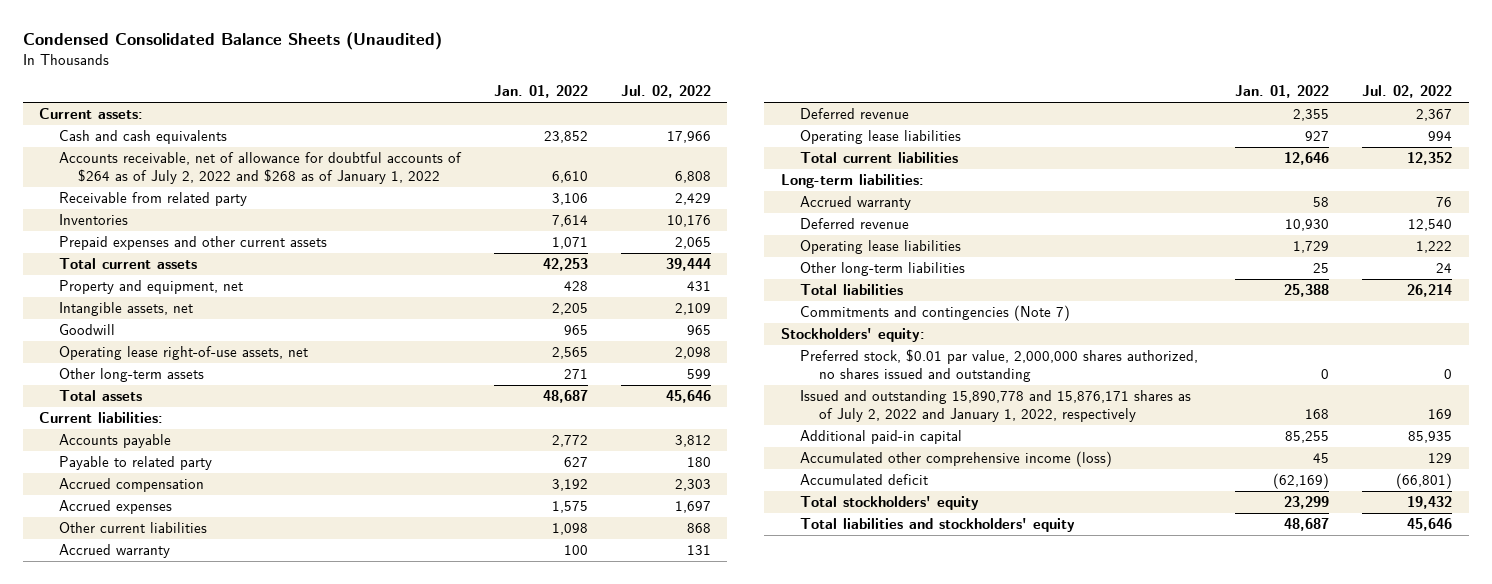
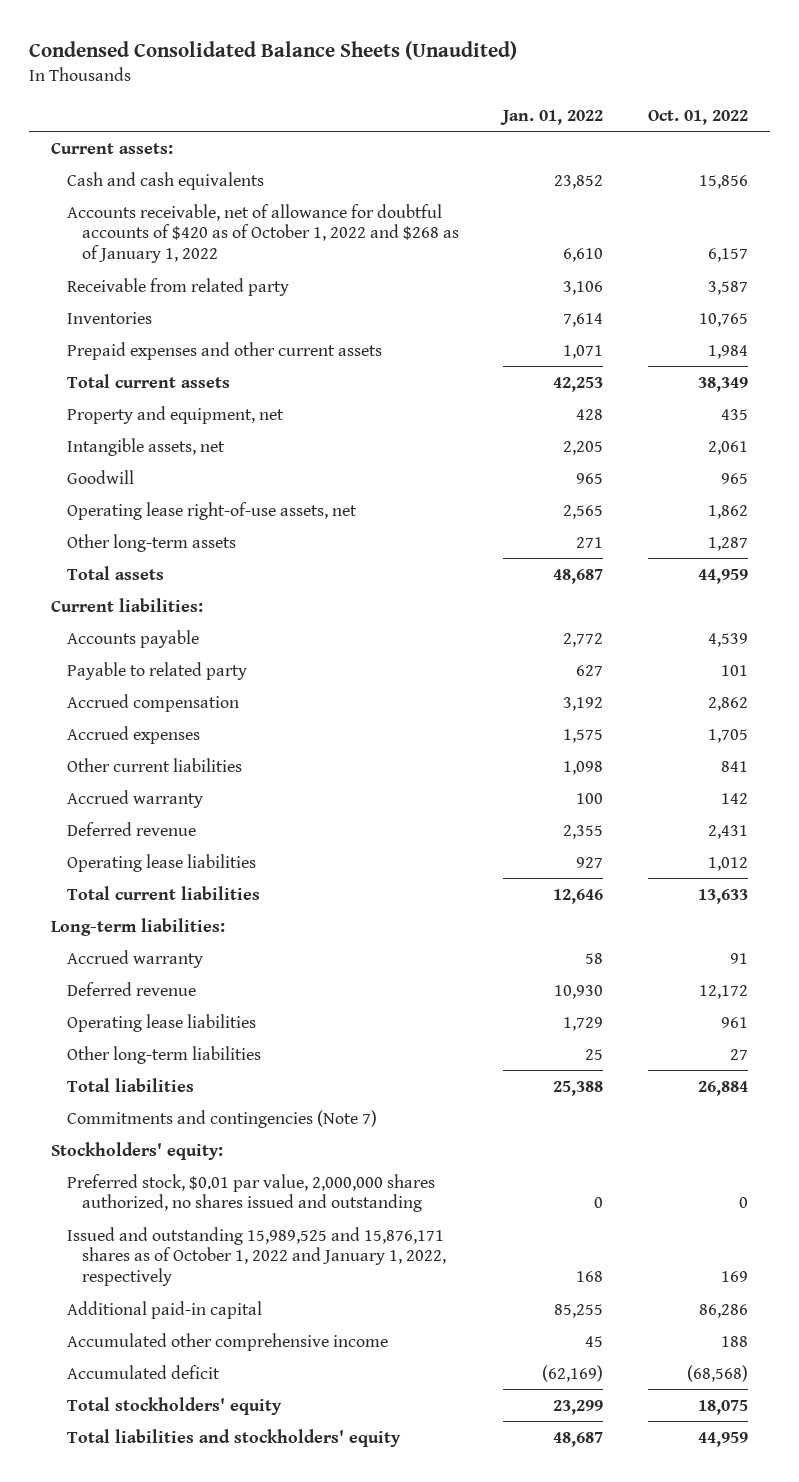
- | Jan. 01, 2022 | Jul. 02, 2022
+ | Jan. 01, 2022 | Oct. 01, 2022
- Accounts receivable, net of allowance for doubtful accounts of $264 as of July 2, 2022 and $268 as of January 1, 2022 | 6,610 | 6,808
+ Accounts receivable, net of allowance for doubtful accounts of $420 as of October 1, 2022 and $268 as of January 1, 2022 | 6,610 | 6,157
- Issued and outstanding 15,890,778 and 15,876,171 shares as of July 2, 2022 and January 1, 2022, respectively | 168 | 169
+ Issued and outstanding 15,989,525 and 15,876,171 shares as of October 1, 2022 and January 1, 2022, respectively | 168 | 169
- Accumulated other comprehensive income (loss) | 45 | 129
+ Accumulated other comprehensive income | 45 | 188

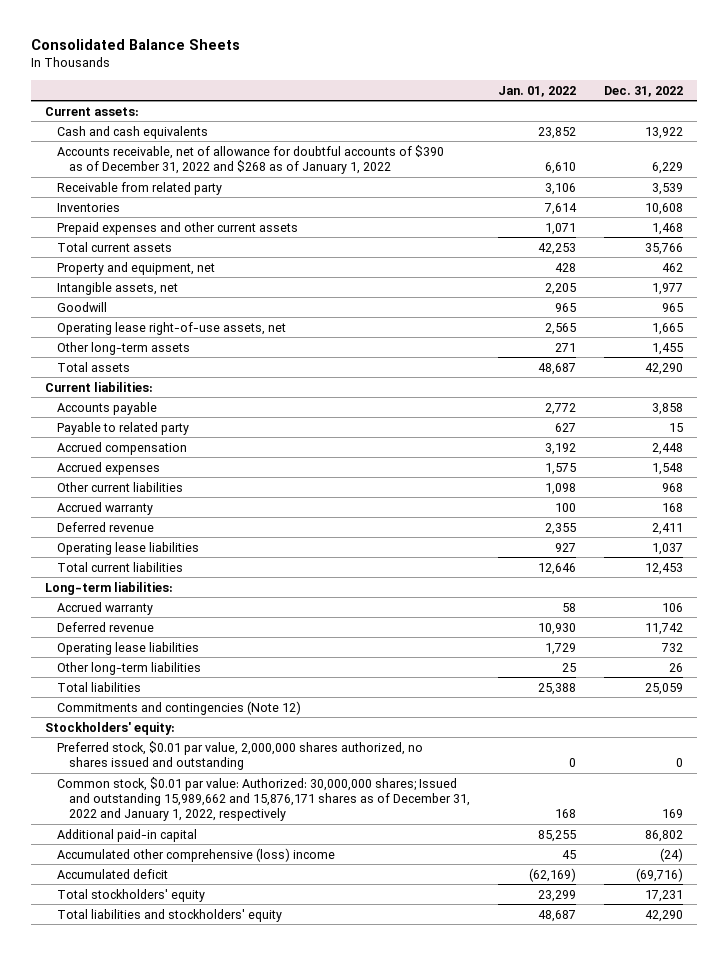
- Condensed Consolidated Balance Sheets (Unaudited)
+ Consolidated Balance Sheets
- | Jan. 01, 2022 | Oct. 01, 2022
+ | Jan. 01, 2022 | Dec. 31, 2022
- Accounts receivable, net of allowance for doubtful accounts of $420 as of October 1, 2022 and $268 as of January 1, 2022 | 6,610 | 6,157
+ Accounts receivable, net of allowance for doubtful accounts of $390 as of December 31, 2022 and $268 as of January 1, 2022 | 6,610 | 6,229
- Commitments and contingencies (Note 7)
+ Commitments and contingencies (Note 12)
- Issued and outstanding 15,989,525 and 15,876,171 shares as of October 1, 2022 and January 1, 2022, respectively | 168 | 169
+ Common stock, $0.01 par value: Authorized: 30,000,000 shares; Issued and outstanding 15,989,662 and 15,876,171 shares as of December 31, 2022 and January 1, 2022, respectively | 168 | 169
- Accumulated other comprehensive income | 45 | 188
+ Accumulated other comprehensive (loss) income | 45 | (24)

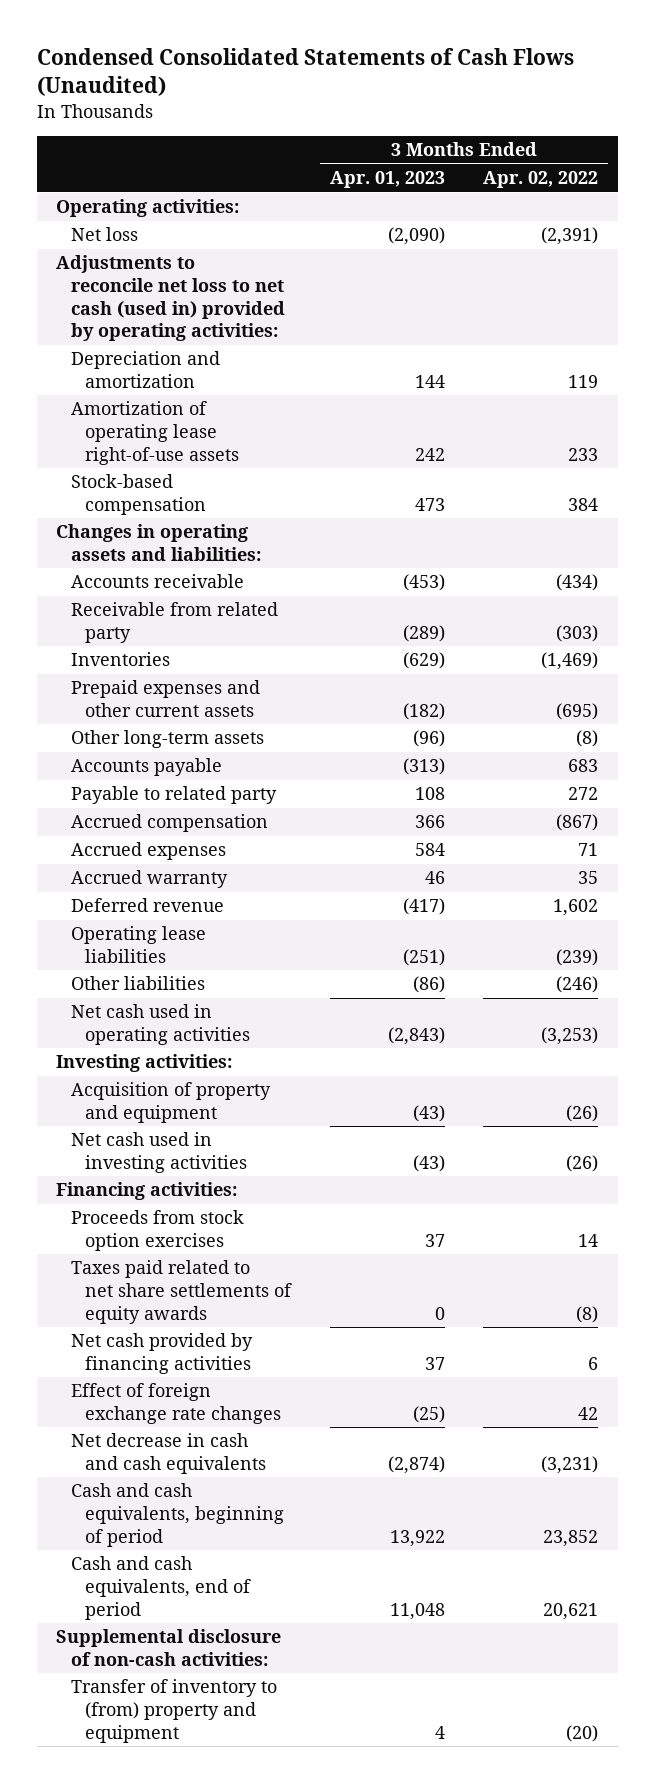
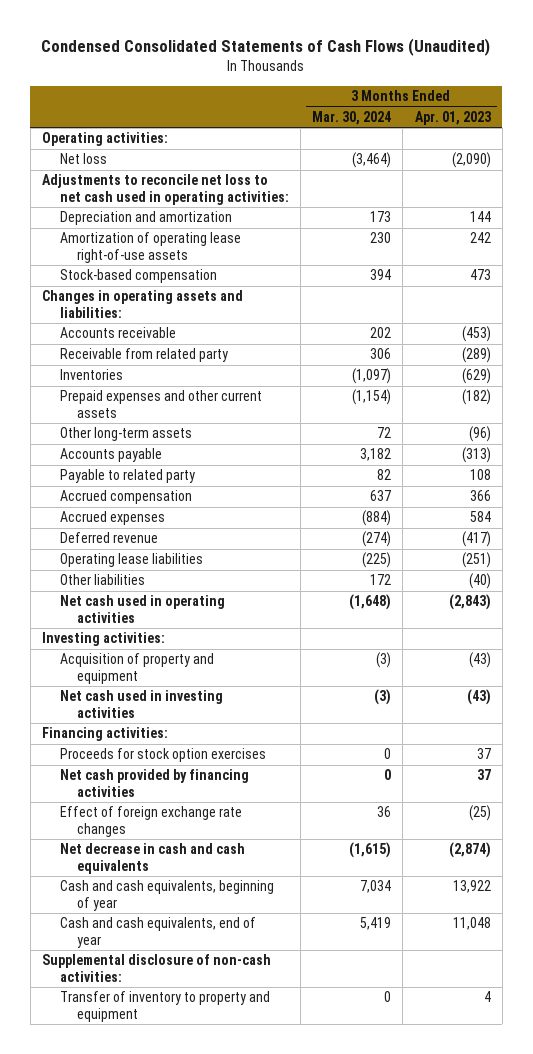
- | 3 Months Ended Apr. 01, 2023 | 3 Months Ended Apr. 02, 2022
+ | 3 Months Ended Mar. 30, 2024 | 3 Months Ended Apr. 01, 2023
- Adjustments to reconcile net loss to net cash (used in) provided by operating activities:
+ Adjustments to reconcile net loss to net cash used in operating activities:
- Accrued warranty | 46 | 35
- Other liabilities | (86) | (246)
+ Other liabilities | 172 | (40)
- Proceeds from stock option exercises | 37 | 14
- Taxes paid related to net share settlements of equity awards | 0 | (8)
+ Proceeds for stock option exercises | 0 | 37
- Cash and cash equivalents, beginning of period | 13,922 | 23,852
- Cash and cash equivalents, end of period | 11,048 | 20,621
+ Cash and cash equivalents, beginning of year | 7,034 | 13,922
+ Cash and cash equivalents, end of year | 5,419 | 11,048
- Transfer of inventory to (from) property and equipment | 4 | (20)
+ Transfer of inventory to property and equipment | 0 | 4

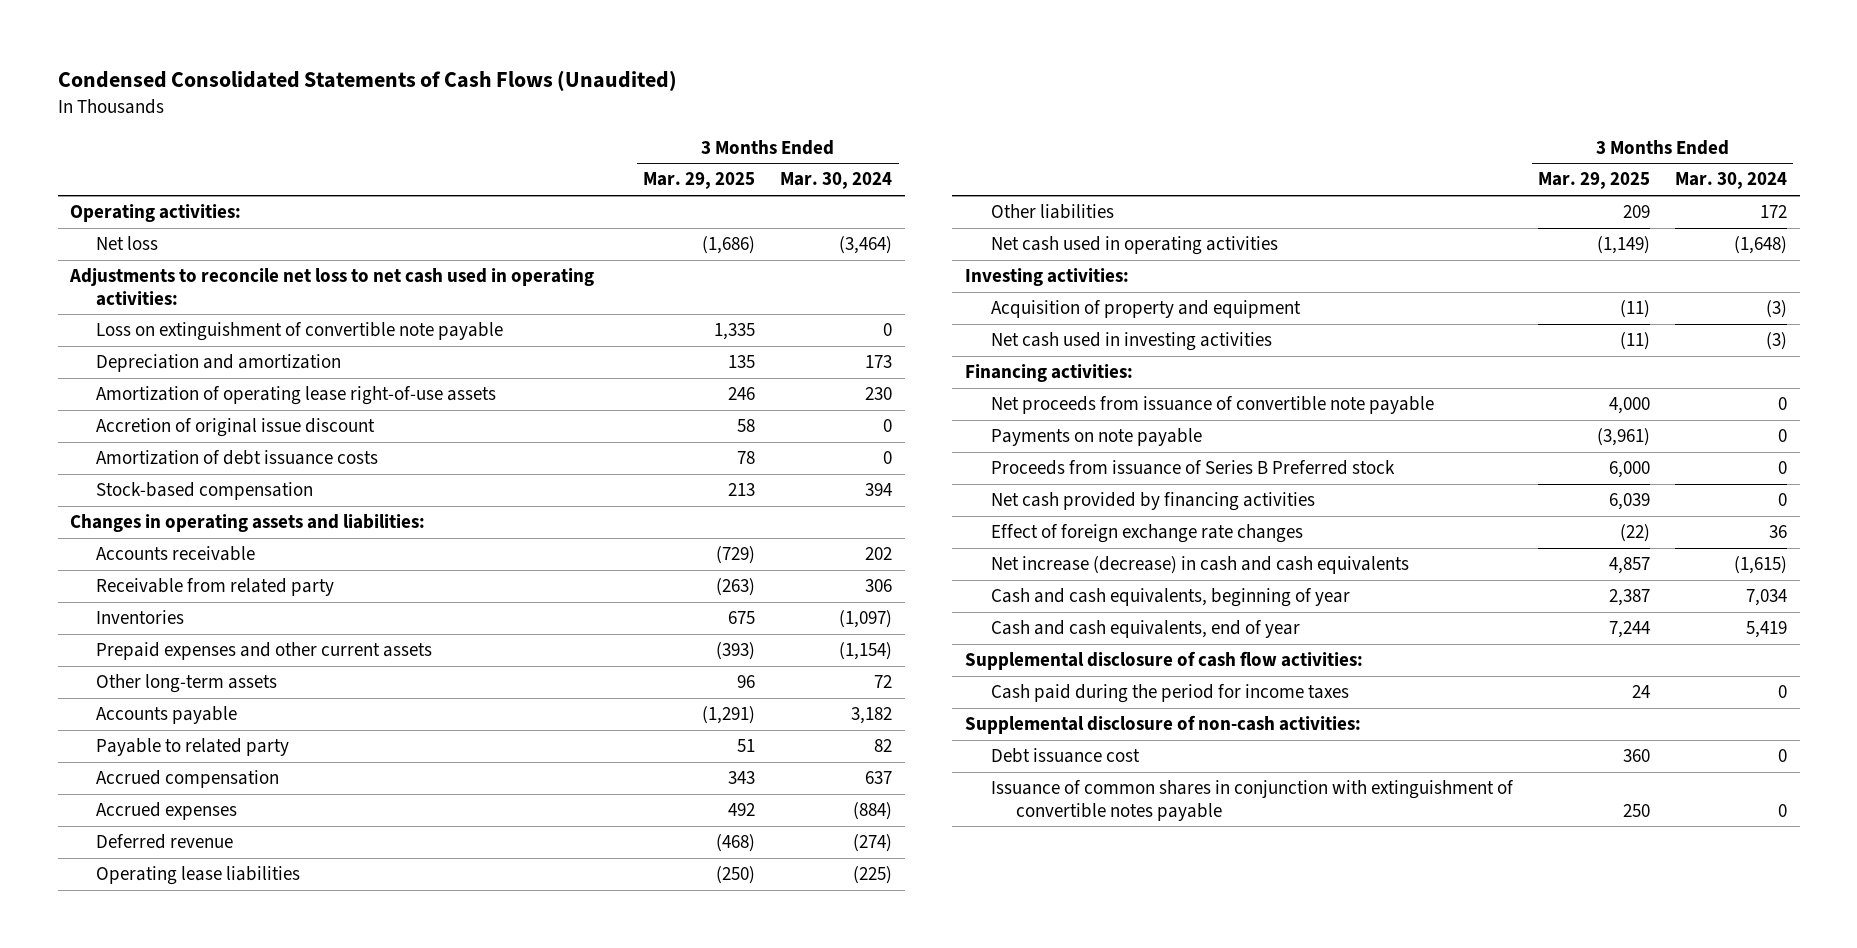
- | 3 Months Ended Mar. 30, 2024 | 3 Months Ended Apr. 01, 2023
+ | 3 Months Ended Mar. 29, 2025 | 3 Months Ended Mar. 30, 2024
+ Loss on extinguishment of convertible note payable | 1,335 | 0
+ Accretion of original issue discount | 58 | 0
+ Amortization of debt issuance costs | 78 | 0
- Proceeds for stock option exercises | 0 | 37
+ Net proceeds from issuance of convertible note payable | 4,000 | 0
+ Payments on note payable | (3,961) | 0
+ Proceeds from issuance of Series B Preferred stock | 6,000 | 0
- Net decrease in cash and cash equivalents | (1,615) | (2,874)
+ Net increase (decrease) in cash and cash equivalents | 4,857 | (1,615)
+ Supplemental disclosure of cash flow activities:
+ Cash paid during the period for income taxes | 24 | 0
- Transfer of inventory to property and equipment | 0 | 4
+ Debt issuance cost | 360 | 0
+ Issuance of common shares in conjunction with extinguishment of convertible notes payable | 250 | 0

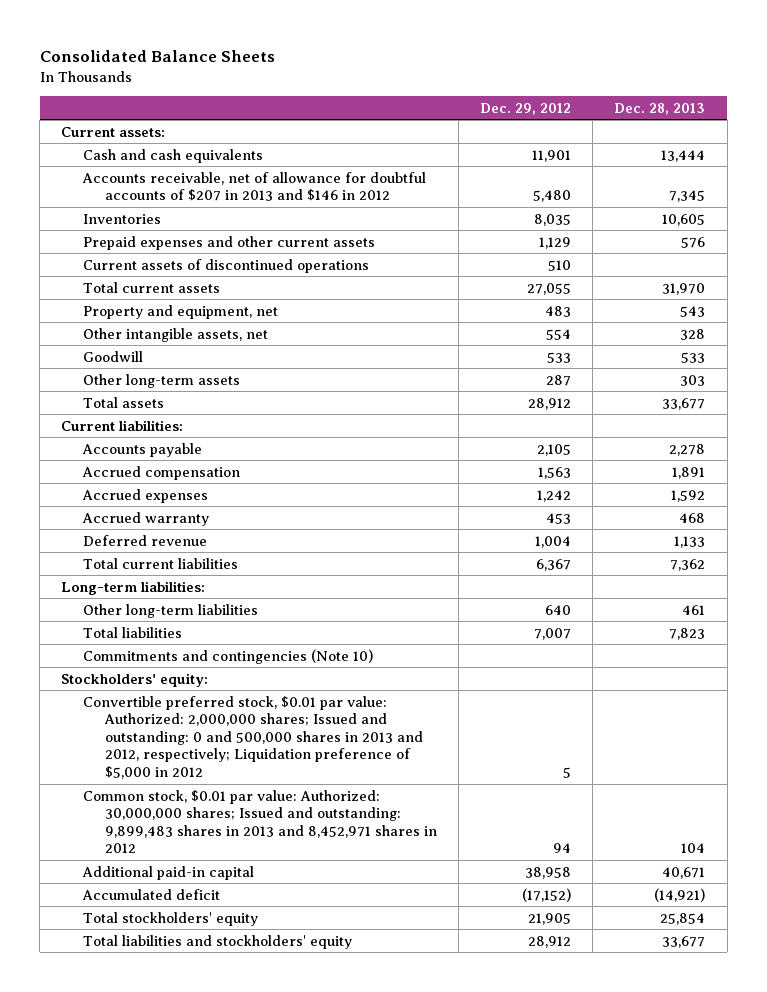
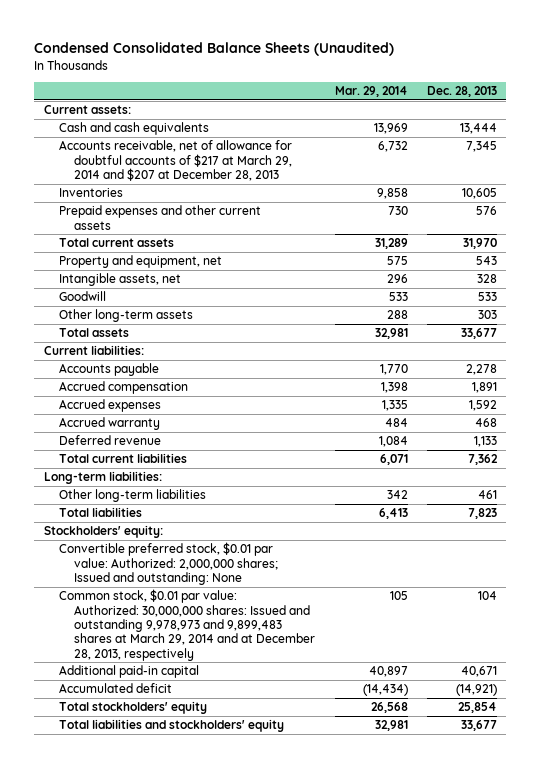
- Consolidated Balance Sheets
+ Condensed Consolidated Balance Sheets (Unaudited)
- | Dec. 29, 2012 | Dec. 28, 2013
+ | Mar. 29, 2014 | Dec. 28, 2013
- Accounts receivable, net of allowance for doubtful accounts of $207 in 2013 and $146 in 2012 | 5,480 | 7,345
+ Accounts receivable, net of allowance for doubtful accounts of $217 at March 29, 2014 and $207 at December 28, 2013 | 6,732 | 7,345
- Current assets of discontinued operations | 510 |
- Other intangible assets, net | 554 | 328
+ Intangible assets, net | 296 | 328
- Commitments and contingencies (Note 10)
- Convertible preferred stock, $0.01 par value: Authorized: 2,000,000 shares; Issued and outstanding: 0 and 500,000 shares in 2013 and 2012, respectively; Liquidation preference of $5,000 in 2012 | 5 |
- Common stock, $0.01 par value: Authorized: 30,000,000 shares; Issued and outstanding: 9,899,483 shares in 2013 and 8,452,971 shares in 2012 | 94 | 104
+ Convertible preferred stock, $0.01 par value: Authorized: 2,000,000 shares; Issued and outstanding: None
+ Common stock, $0.01 par value: Authorized: 30,000,000 shares: Issued and outstanding 9,978,973 and 9,899,483 shares at March 29, 2014 and at December 28, 2013, respectively | 105 | 104

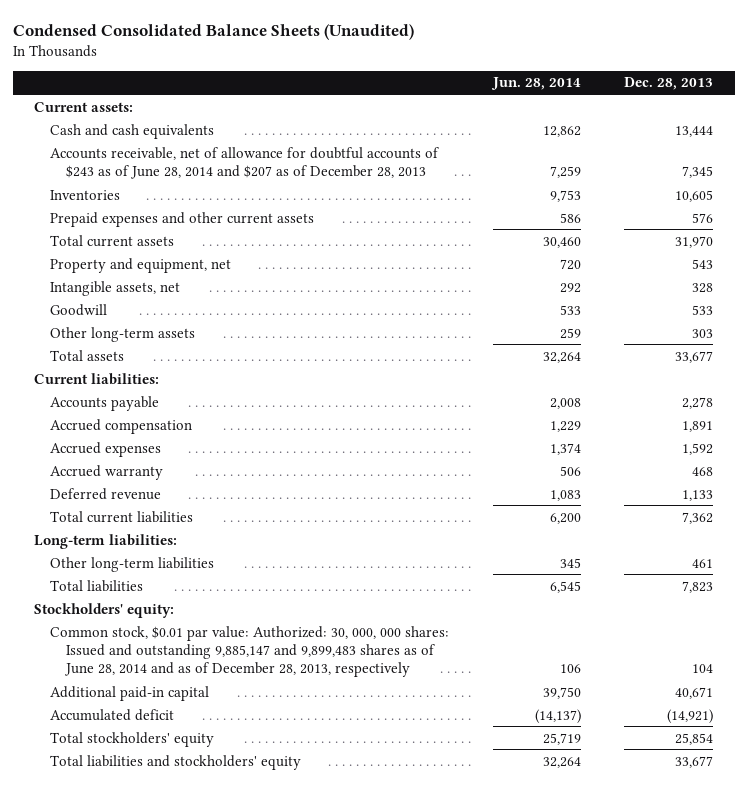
- | Mar. 29, 2014 | Dec. 28, 2013
+ | Jun. 28, 2014 | Dec. 28, 2013
- Accounts receivable, net of allowance for doubtful accounts of $217 at March 29, 2014 and $207 at December 28, 2013 | 6,732 | 7,345
+ Accounts receivable, net of allowance for doubtful accounts of $243 as of June 28, 2014 and $207 as of December 28, 2013 | 7,259 | 7,345
- Convertible preferred stock, $0.01 par value: Authorized: 2,000,000 shares; Issued and outstanding: None
- Common stock, $0.01 par value: Authorized: 30,000,000 shares: Issued and outstanding 9,978,973 and 9,899,483 shares at March 29, 2014 and at December 28, 2013, respectively | 105 | 104
+ Common stock, $0.01 par value: Authorized: 30, 000, 000 shares: Issued and outstanding 9,885,147 and 9,899,483 shares as of June 28, 2014 and as of December 28, 2013, respectively | 106 | 104

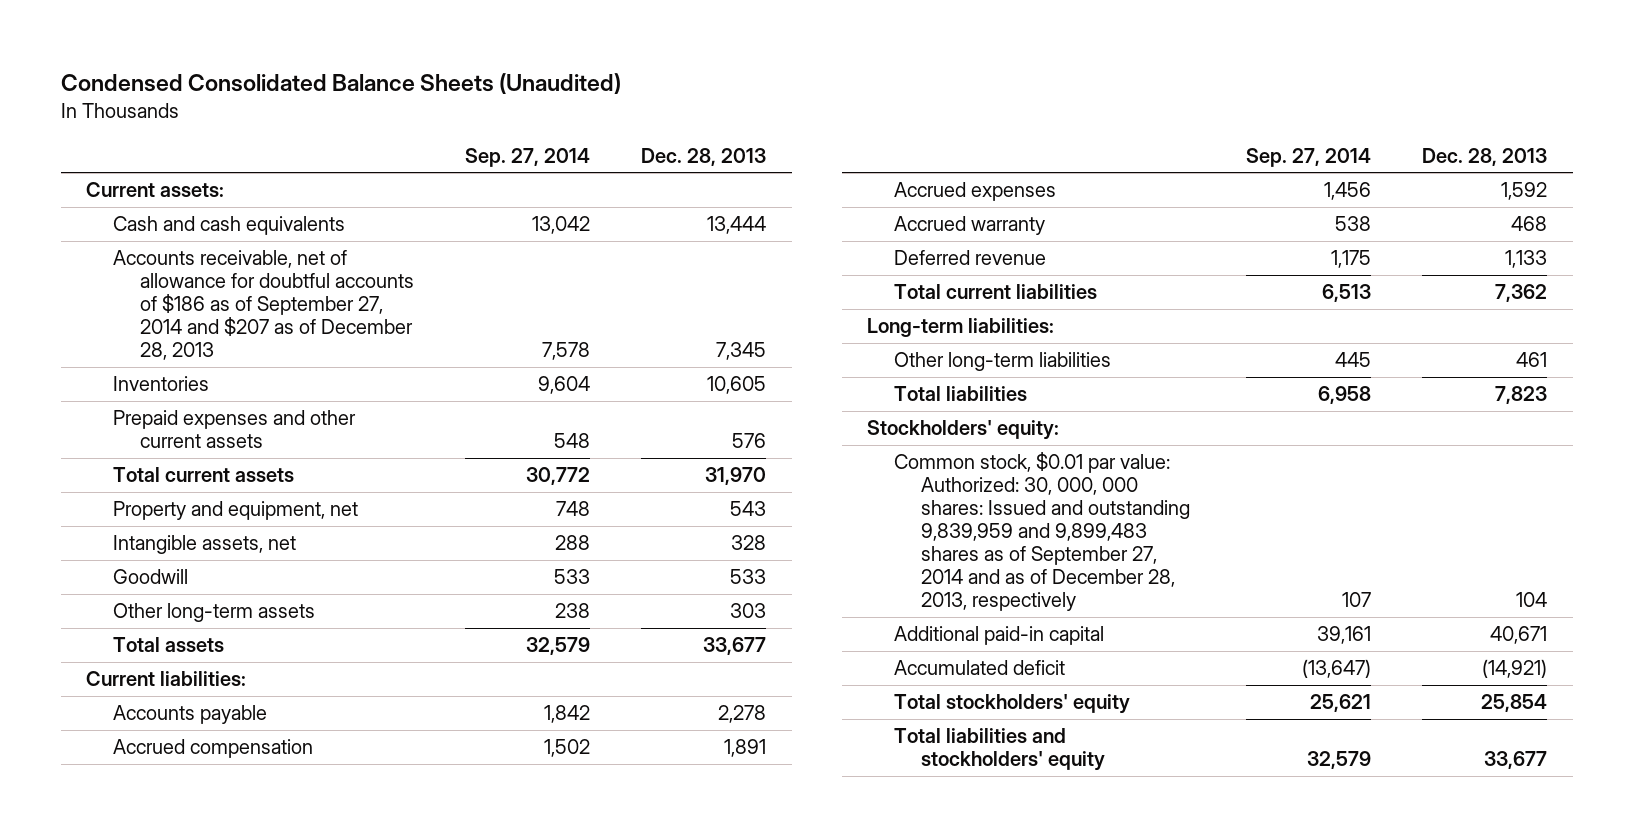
- | Jun. 28, 2014 | Dec. 28, 2013
+ | Sep. 27, 2014 | Dec. 28, 2013
- Accounts receivable, net of allowance for doubtful accounts of $243 as of June 28, 2014 and $207 as of December 28, 2013 | 7,259 | 7,345
+ Accounts receivable, net of allowance for doubtful accounts of $186 as of September 27, 2014 and $207 as of December 28, 2013 | 7,578 | 7,345
- Common stock, $0.01 par value: Authorized: 30, 000, 000 shares: Issued and outstanding 9,885,147 and 9,899,483 shares as of June 28, 2014 and as of December 28, 2013, respectively | 106 | 104
+ Common stock, $0.01 par value: Authorized: 30, 000, 000 shares: Issued and outstanding 9,839,959 and 9,899,483 shares as of September 27, 2014 and as of December 28, 2013, respectively | 107 | 104

